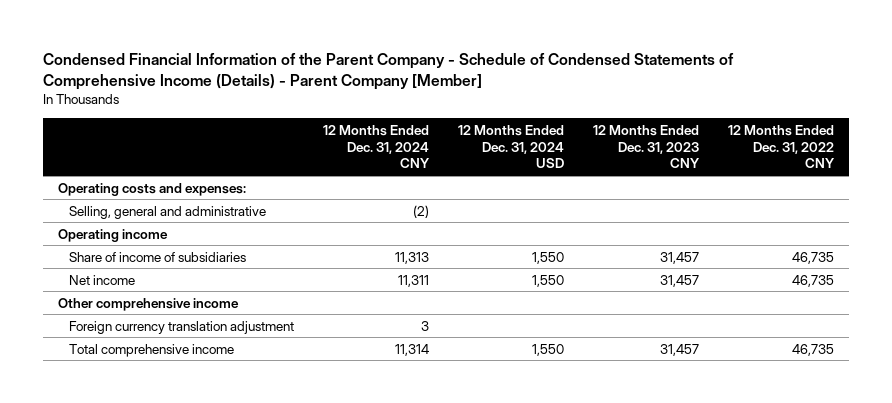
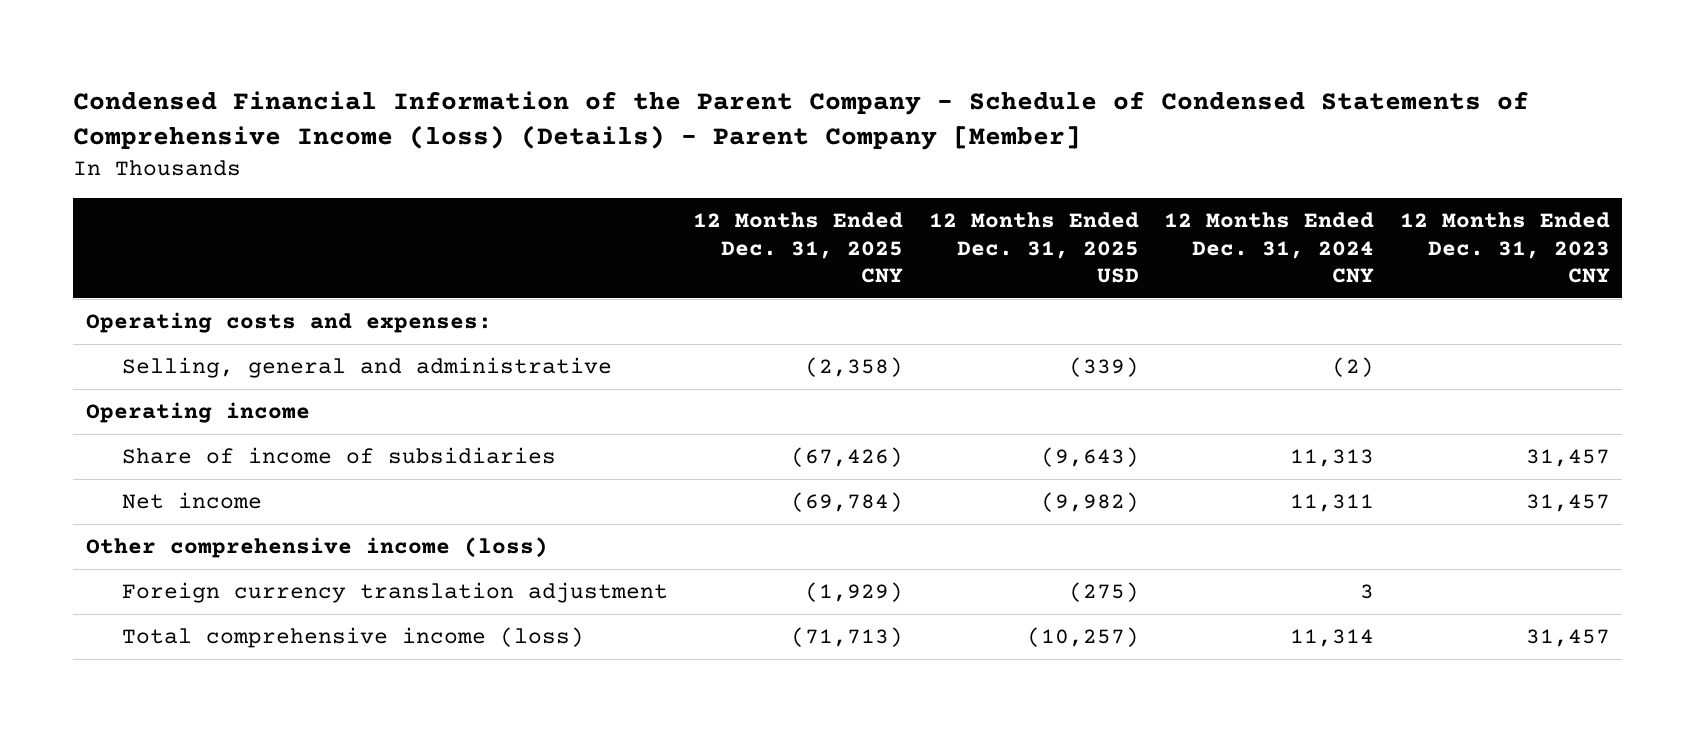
- Condensed Financial Information of the Parent Company - Schedule of Condensed Statements of Comprehensive Income (Details) - Parent Company [Member]
+ Condensed Financial Information of the Parent Company - Schedule of Condensed Statements of Comprehensive Income (loss) (Details) - Parent Company [Member]
- | 12 Months Ended Dec. 31, 2024 CNY | 12 Months Ended Dec. 31, 2024 USD | 12 Months Ended Dec. 31, 2023 CNY | 12 Months Ended Dec. 31, 2022 CNY
+ | 12 Months Ended Dec. 31, 2025 CNY | 12 Months Ended Dec. 31, 2025 USD | 12 Months Ended Dec. 31, 2024 CNY | 12 Months Ended Dec. 31, 2023 CNY
- Other comprehensive income
+ Other comprehensive income (loss)
- Total comprehensive income | 11,314 | 1,550 | 31,457 | 46,735
+ Total comprehensive income (loss) | (71,713) | (10,257) | 11,314 | 31,457

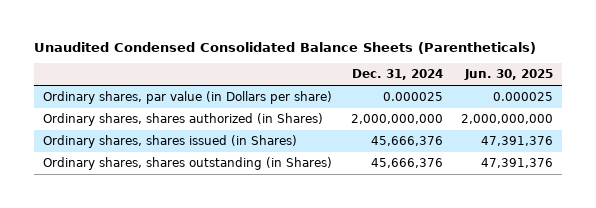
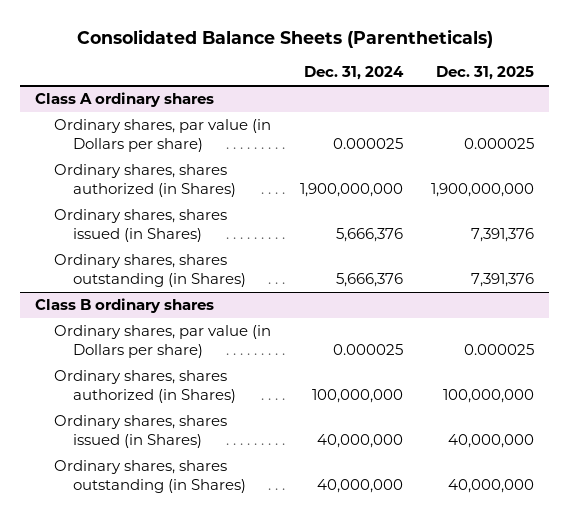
- Unaudited Condensed Consolidated Balance Sheets (Parentheticals)
+ Consolidated Balance Sheets (Parentheticals)
- | Dec. 31, 2024 | Jun. 30, 2025
+ | Dec. 31, 2024 | Dec. 31, 2025
+ Class A ordinary shares
- Ordinary shares, shares authorized (in Shares) | 2,000,000,000 | 2,000,000,000
- Ordinary shares, shares issued (in Shares) | 45,666,376 | 47,391,376
- Ordinary shares, shares outstanding (in Shares) | 45,666,376 | 47,391,376
+ Ordinary shares, shares authorized (in Shares) | 1,900,000,000 | 1,900,000,000
+ Ordinary shares, shares issued (in Shares) | 5,666,376 | 7,391,376
+ Ordinary shares, shares outstanding (in Shares) | 5,666,376 | 7,391,376
+ Class B ordinary shares
+ Ordinary shares, par value (in Dollars per share) | 0.000025 | 0.000025
+ Ordinary shares, shares authorized (in Shares) | 100,000,000 | 100,000,000
+ Ordinary shares, shares issued (in Shares) | 40,000,000 | 40,000,000
+ Ordinary shares, shares outstanding (in Shares) | 40,000,000 | 40,000,000

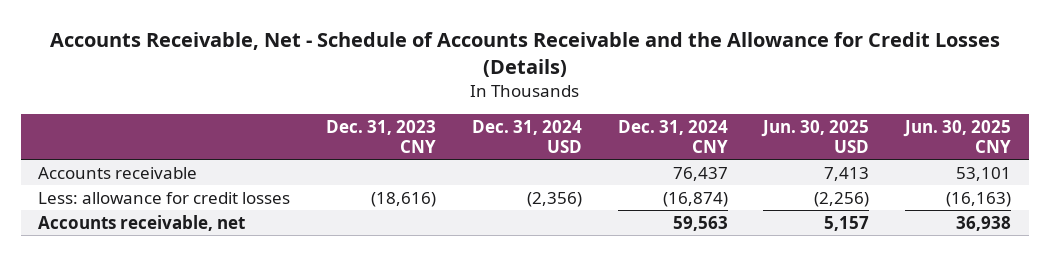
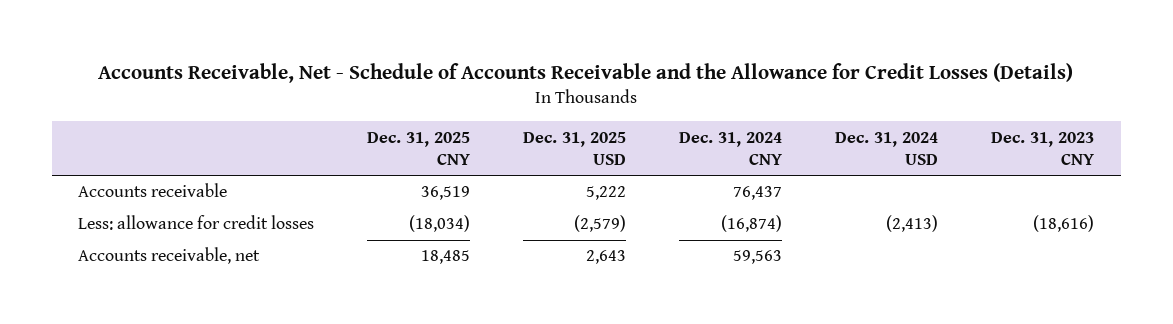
- | Dec. 31, 2023 CNY | Dec. 31, 2024 USD | Dec. 31, 2024 CNY | Jun. 30, 2025 USD | Jun. 30, 2025 CNY
+ | Dec. 31, 2025 CNY | Dec. 31, 2025 USD | Dec. 31, 2024 CNY | Dec. 31, 2024 USD | Dec. 31, 2023 CNY
- Less: allowance for credit losses | (18,616) | (2,356) | (16,874) | (2,256) | (16,163)
+ Less: allowance for credit losses | (18,034) | (2,579) | (16,874) | (2,413) | (18,616)

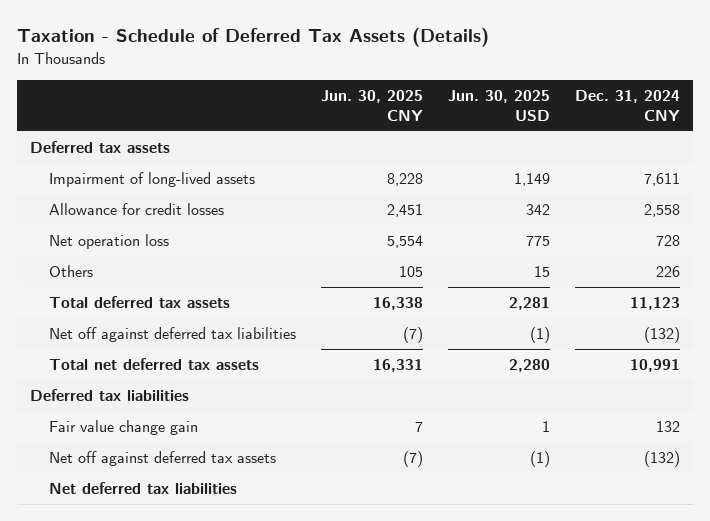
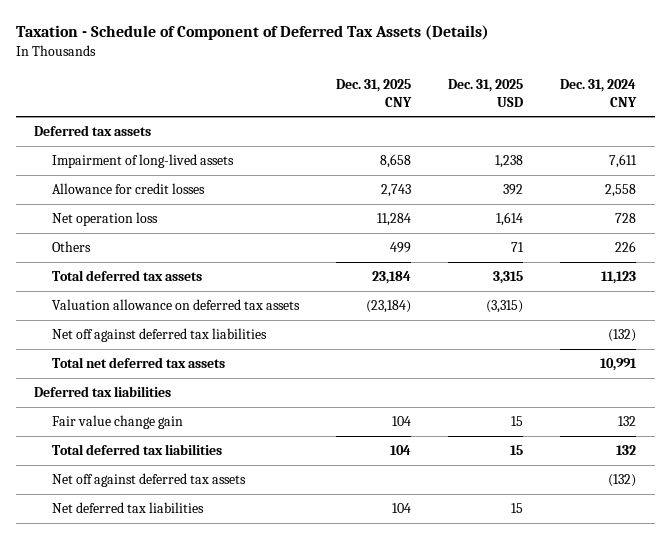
- Taxation - Schedule of Deferred Tax Assets (Details)
+ Taxation - Schedule of Component of Deferred Tax Assets (Details)
- | Jun. 30, 2025 CNY | Jun. 30, 2025 USD | Dec. 31, 2024 CNY
+ | Dec. 31, 2025 CNY | Dec. 31, 2025 USD | Dec. 31, 2024 CNY
+ Valuation allowance on deferred tax assets | (23,184) | (3,315) |
+ Total deferred tax liabilities | 104 | 15 | 132

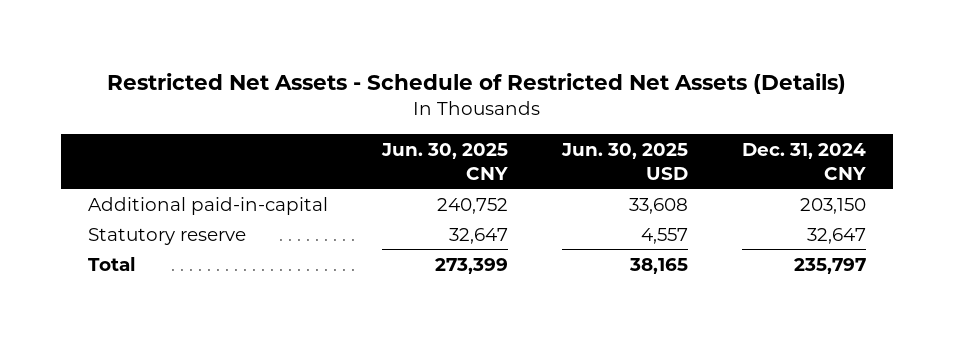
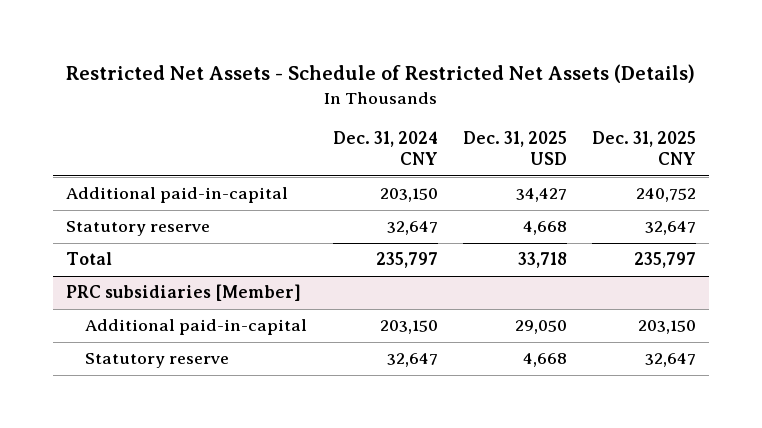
- | Jun. 30, 2025 CNY | Jun. 30, 2025 USD | Dec. 31, 2024 CNY
+ | Dec. 31, 2024 CNY | Dec. 31, 2025 USD | Dec. 31, 2025 CNY
+ PRC subsidiaries [Member]
+ Additional paid-in-capital | 203,150 | 29,050 | 203,150
+ Statutory reserve | 32,647 | 4,668 | 32,647

